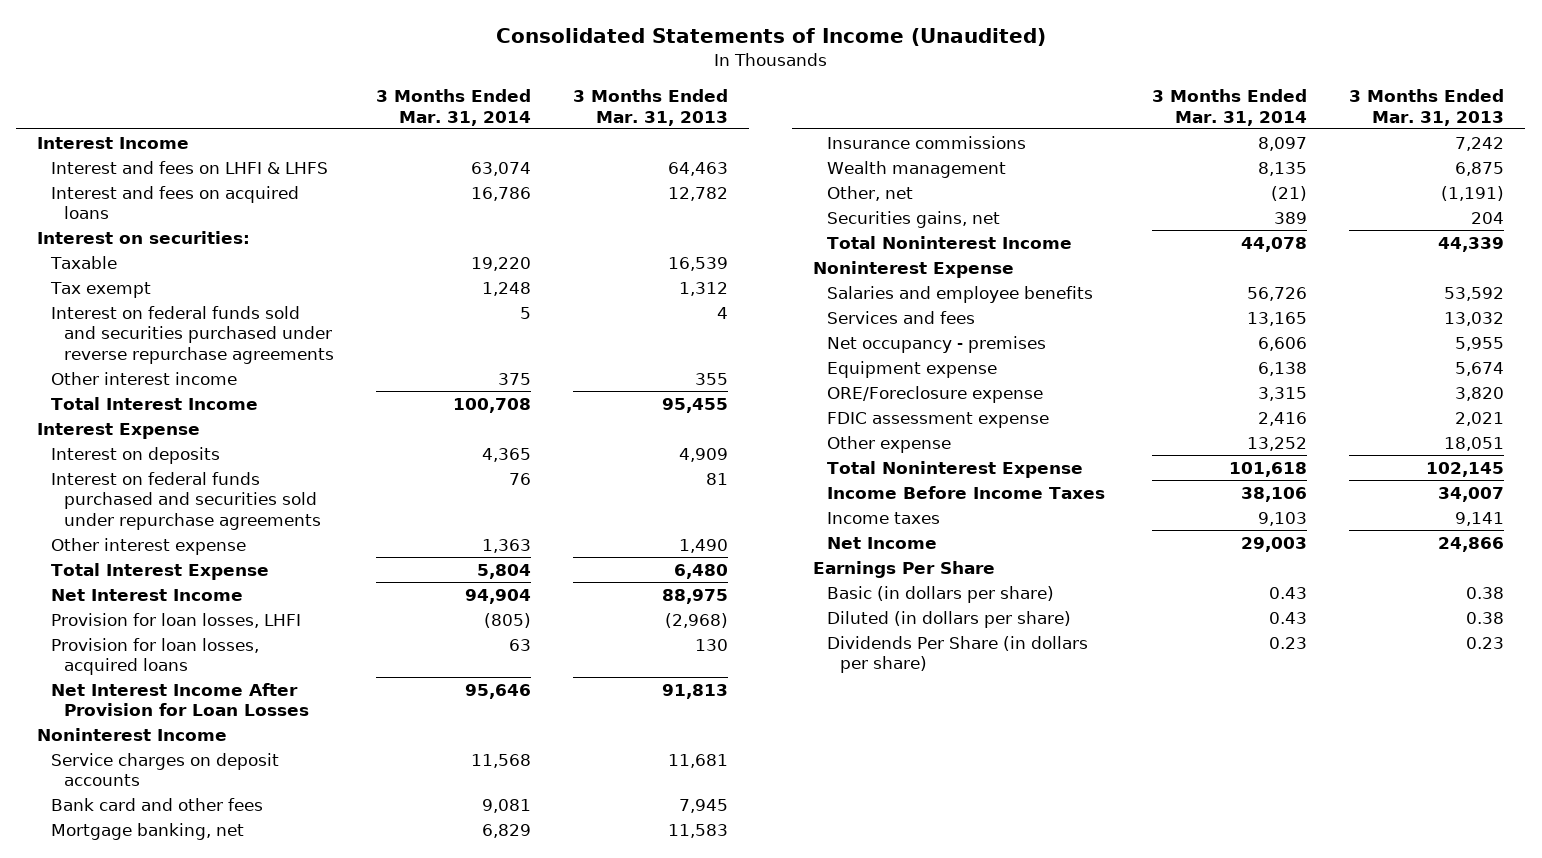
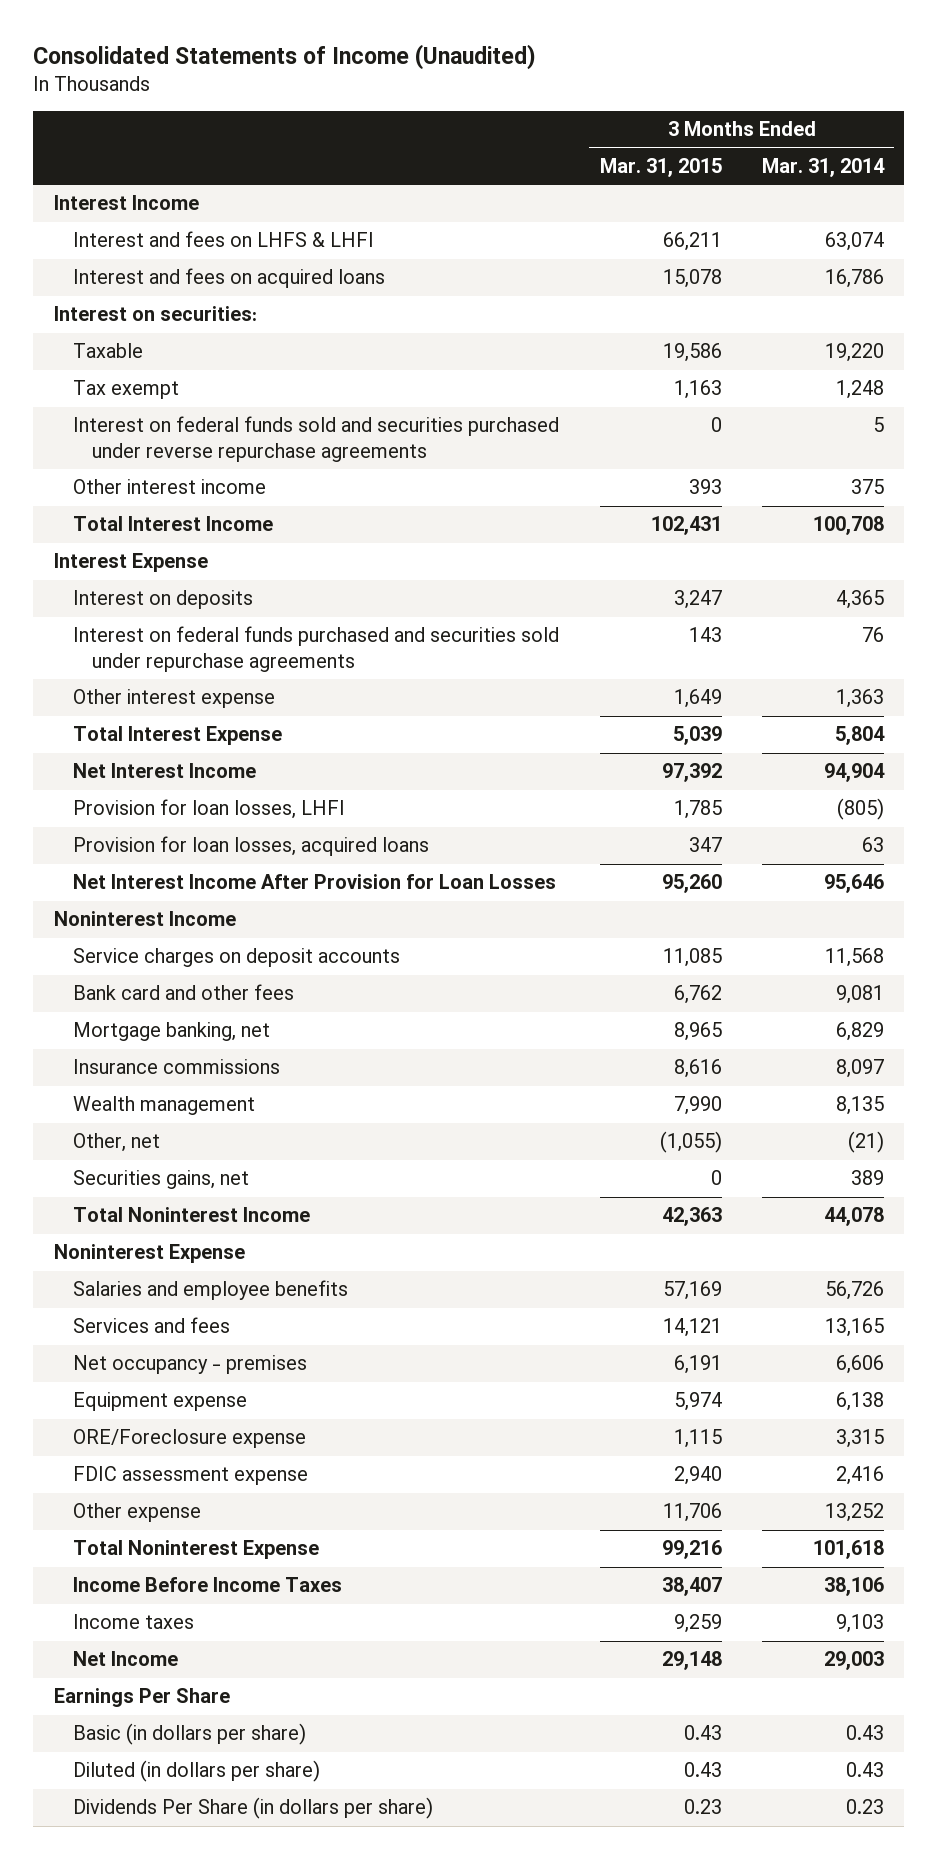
- | 3 Months Ended Mar. 31, 2014 | 3 Months Ended Mar. 31, 2013
+ | 3 Months Ended Mar. 31, 2015 | 3 Months Ended Mar. 31, 2014
- Interest and fees on LHFI & LHFS | 63,074 | 64,463
+ Interest and fees on LHFS & LHFI | 66,211 | 63,074

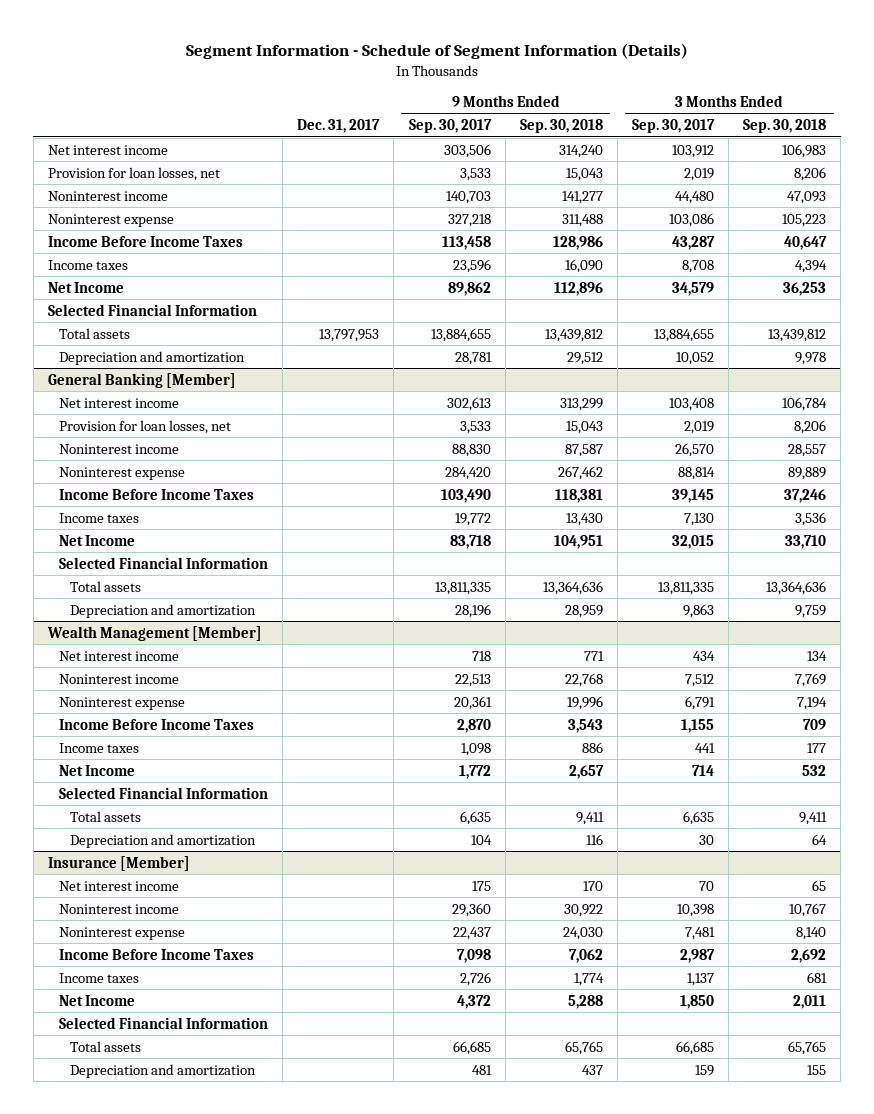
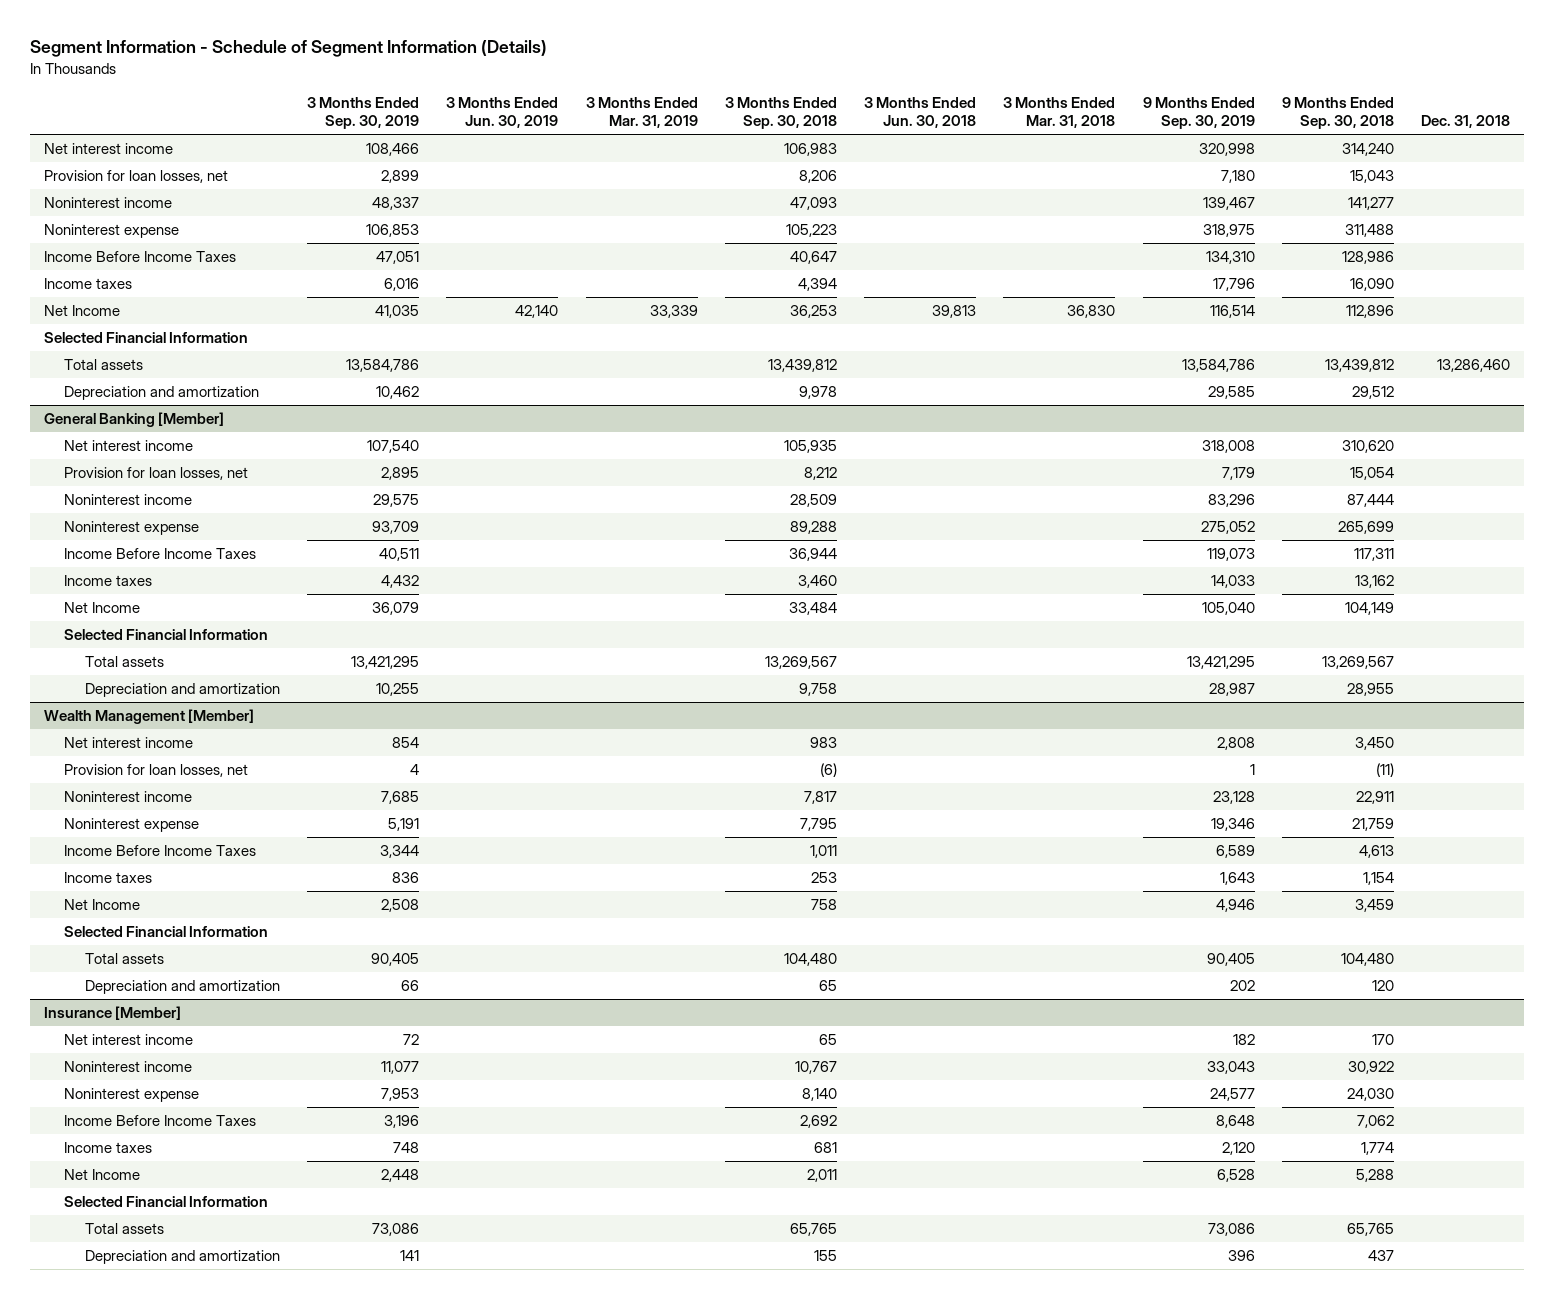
- | Dec. 31, 2017 | 9 Months Ended Sep. 30, 2017 | 9 Months Ended Sep. 30, 2018 | 3 Months Ended Sep. 30, 2017 | 3 Months Ended Sep. 30, 2018
+ | 3 Months Ended Sep. 30, 2019 | 3 Months Ended Jun. 30, 2019 | 3 Months Ended Mar. 31, 2019 | 3 Months Ended Sep. 30, 2018 | 3 Months Ended Jun. 30, 2018 | 3 Months Ended Mar. 31, 2018 | 9 Months Ended Sep. 30, 2019 | 9 Months Ended Sep. 30, 2018 | Dec. 31, 2018
@ General Banking [Member]
- Net interest income | | 302,613 | 313,299 | 103,408 | 106,784
- Provision for loan losses, net | | 3,533 | 15,043 | 2,019 | 8,206
- Noninterest income | | 88,830 | 87,587 | 26,570 | 28,557
- Noninterest expense | | 284,420 | 267,462 | 88,814 | 89,889
- Income Before Income Taxes | | 103,490 | 118,381 | 39,145 | 37,246
- Income taxes | | 19,772 | 13,430 | 7,130 | 3,536
- Net Income | | 83,718 | 104,951 | 32,015 | 33,710
+ Net interest income | 107,540 | | | 105,935 | | | 318,008 | 310,620 |
+ Provision for loan losses, net | 2,895 | | | 8,212 | | | 7,179 | 15,054 |
+ Noninterest income | 29,575 | | | 28,509 | | | 83,296 | 87,444 |
+ Noninterest expense | 93,709 | | | 89,288 | | | 275,052 | 265,699 |
+ Income Before Income Taxes | 40,511 | | | 36,944 | | | 119,073 | 117,311 |
+ Income taxes | 4,432 | | | 3,460 | | | 14,033 | 13,162 |
+ Net Income | 36,079 | | | 33,484 | | | 105,040 | 104,149 |
- Total assets | | 13,811,335 | 13,364,636 | 13,811,335 | 13,364,636
- Depreciation and amortization | | 28,196 | 28,959 | 9,863 | 9,759
+ Total assets | 13,421,295 | | | 13,269,567 | | | 13,421,295 | 13,269,567 |
+ Depreciation and amortization | 10,255 | | | 9,758 | | | 28,987 | 28,955 |
@ Wealth Management [Member]
- Net interest income | | 718 | 771 | 434 | 134
- Noninterest income | | 22,513 | 22,768 | 7,512 | 7,769
- Noninterest expense | | 20,361 | 19,996 | 6,791 | 7,194
- Income Before Income Taxes | | 2,870 | 3,543 | 1,155 | 709
- Income taxes | | 1,098 | 886 | 441 | 177
- Net Income | | 1,772 | 2,657 | 714 | 532
+ Net interest income | 854 | | | 983 | | | 2,808 | 3,450 |
+ Provision for loan losses, net | 4 | | | (6) | | | 1 | (11) |
+ Noninterest income | 7,685 | | | 7,817 | | | 23,128 | 22,911 |
+ Noninterest expense | 5,191 | | | 7,795 | | | 19,346 | 21,759 |
+ Income Before Income Taxes | 3,344 | | | 1,011 | | | 6,589 | 4,613 |
+ Income taxes | 836 | | | 253 | | | 1,643 | 1,154 |
+ Net Income | 2,508 | | | 758 | | | 4,946 | 3,459 |
- Total assets | | 6,635 | 9,411 | 6,635 | 9,411
- Depreciation and amortization | | 104 | 116 | 30 | 64
+ Total assets | 90,405 | | | 104,480 | | | 90,405 | 104,480 |
+ Depreciation and amortization | 66 | | | 65 | | | 202 | 120 |

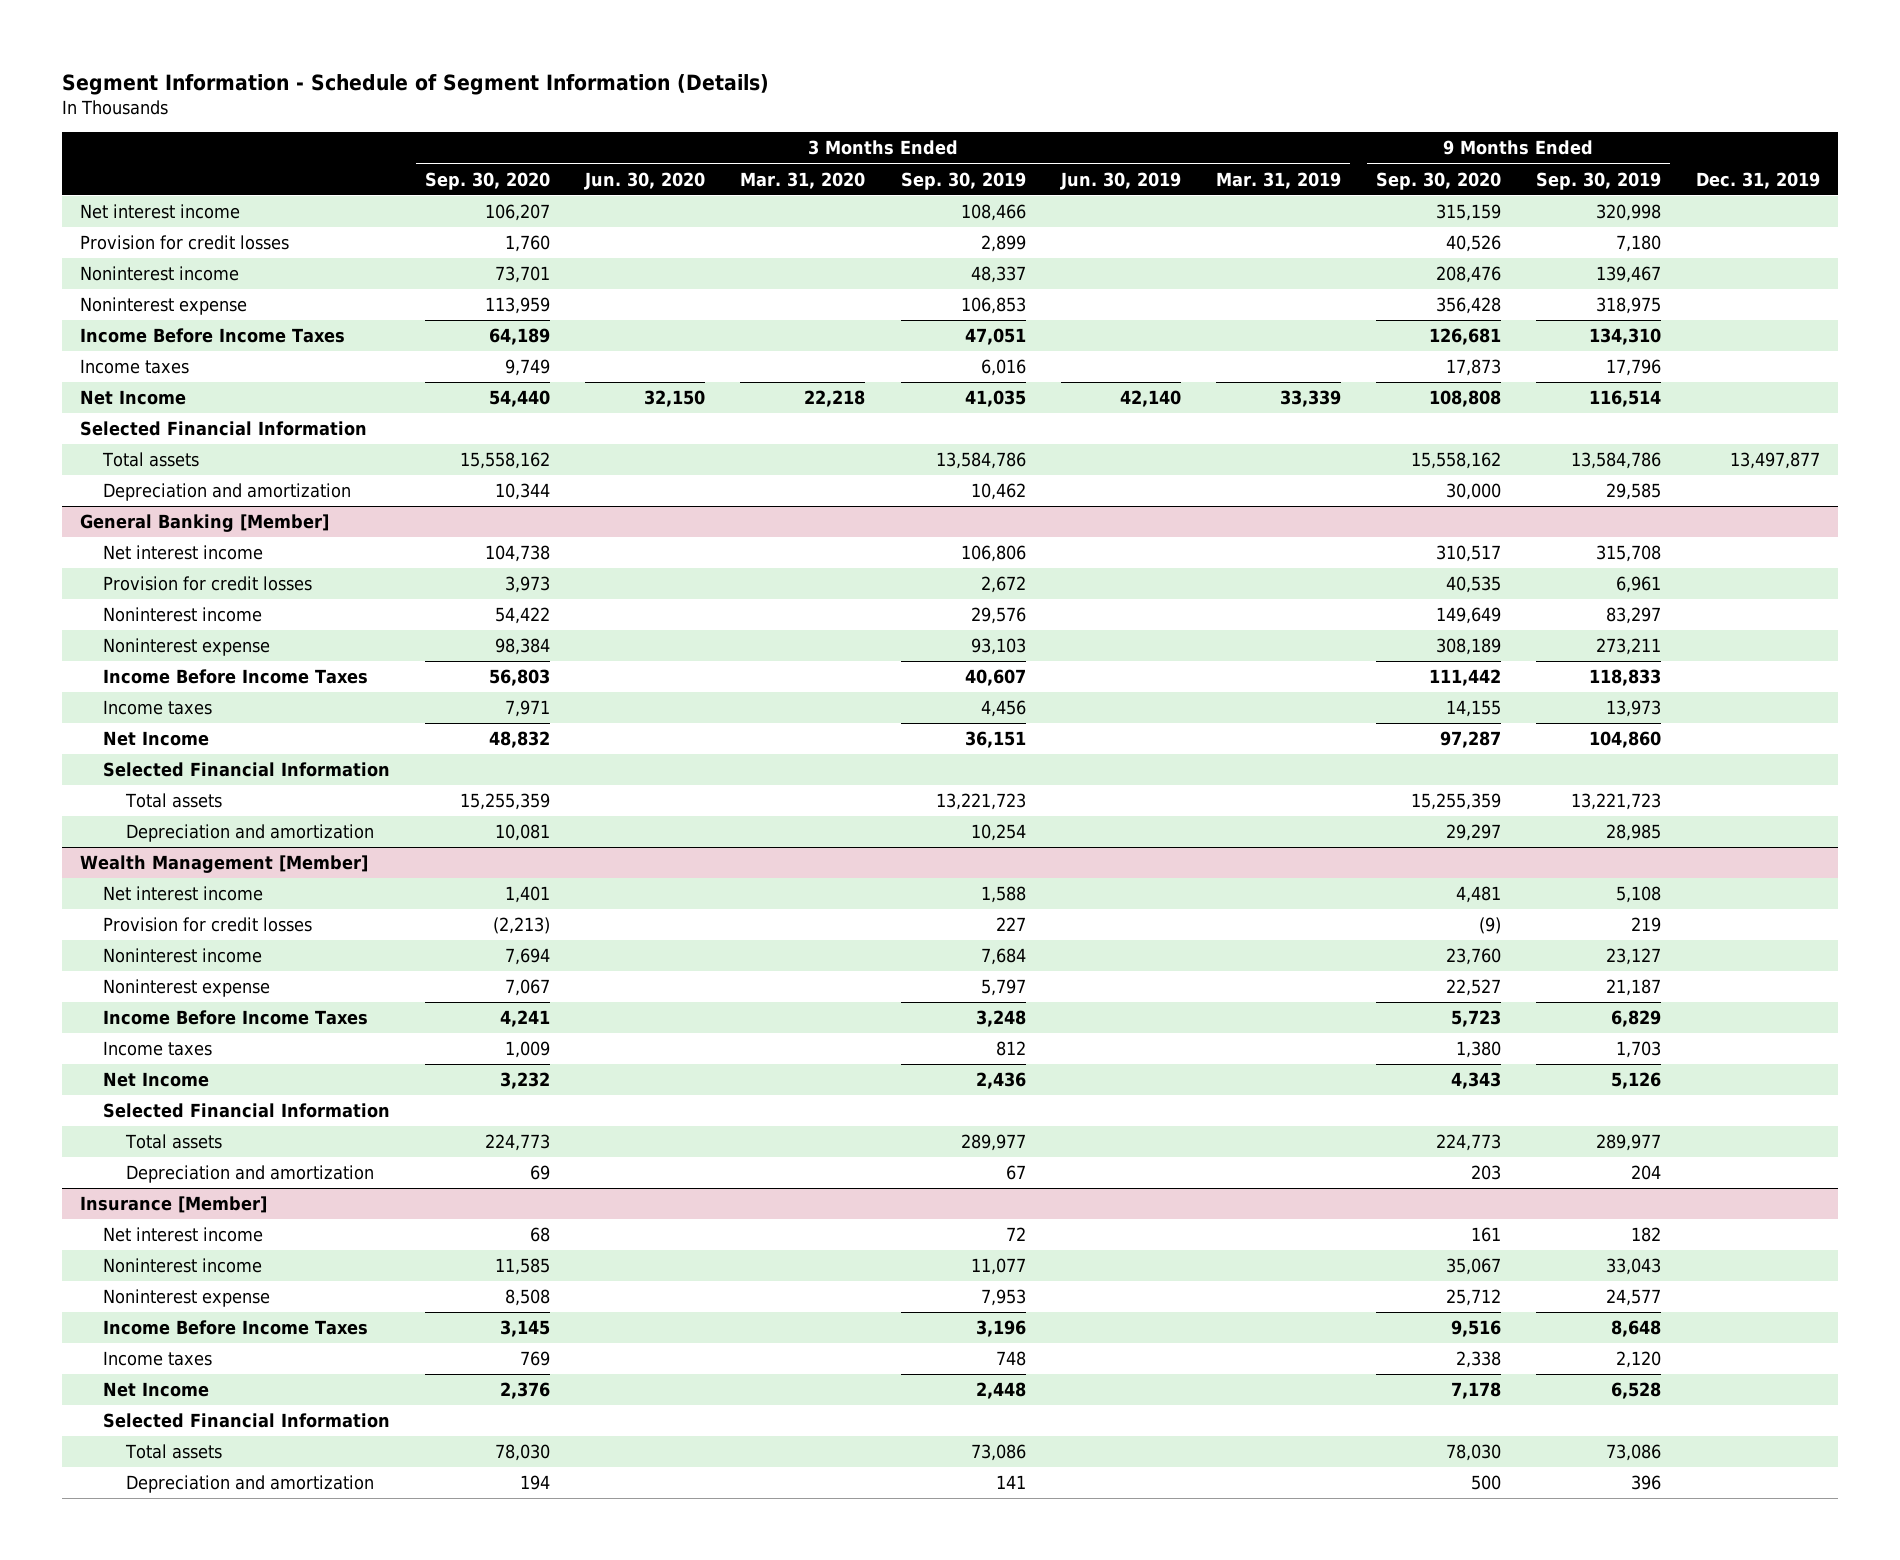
- | 3 Months Ended Sep. 30, 2019 | 3 Months Ended Jun. 30, 2019 | 3 Months Ended Mar. 31, 2019 | 3 Months Ended Sep. 30, 2018 | 3 Months Ended Jun. 30, 2018 | 3 Months Ended Mar. 31, 2018 | 9 Months Ended Sep. 30, 2019 | 9 Months Ended Sep. 30, 2018 | Dec. 31, 2018
+ | 3 Months Ended Sep. 30, 2020 | 3 Months Ended Jun. 30, 2020 | 3 Months Ended Mar. 31, 2020 | 3 Months Ended Sep. 30, 2019 | 3 Months Ended Jun. 30, 2019 | 3 Months Ended Mar. 31, 2019 | 9 Months Ended Sep. 30, 2020 | 9 Months Ended Sep. 30, 2019 | Dec. 31, 2019
- Provision for loan losses, net | 2,899 | | | 8,206 | | | 7,180 | 15,043 |
+ Provision for credit losses | 1,760 | | | 2,899 | | | 40,526 | 7,180 |
@ General Banking [Member]
- Net interest income | 107,540 | | | 105,935 | | | 318,008 | 310,620 |
- Provision for loan losses, net | 2,895 | | | 8,212 | | | 7,179 | 15,054 |
- Noninterest income | 29,575 | | | 28,509 | | | 83,296 | 87,444 |
- Noninterest expense | 93,709 | | | 89,288 | | | 275,052 | 265,699 |
- Income Before Income Taxes | 40,511 | | | 36,944 | | | 119,073 | 117,311 |
- Income taxes | 4,432 | | | 3,460 | | | 14,033 | 13,162 |
- Net Income | 36,079 | | | 33,484 | | | 105,040 | 104,149 |
+ Net interest income | 104,738 | | | 106,806 | | | 310,517 | 315,708 |
+ Provision for credit losses | 3,973 | | | 2,672 | | | 40,535 | 6,961 |
+ Noninterest income | 54,422 | | | 29,576 | | | 149,649 | 83,297 |
+ Noninterest expense | 98,384 | | | 93,103 | | | 308,189 | 273,211 |
+ Income Before Income Taxes | 56,803 | | | 40,607 | | | 111,442 | 118,833 |
+ Income taxes | 7,971 | | | 4,456 | | | 14,155 | 13,973 |
+ Net Income | 48,832 | | | 36,151 | | | 97,287 | 104,860 |
- Total assets | 13,421,295 | | | 13,269,567 | | | 13,421,295 | 13,269,567 |
- Depreciation and amortization | 10,255 | | | 9,758 | | | 28,987 | 28,955 |
+ Total assets | 15,255,359 | | | 13,221,723 | | | 15,255,359 | 13,221,723 |
+ Depreciation and amortization | 10,081 | | | 10,254 | | | 29,297 | 28,985 |
@ Wealth Management [Member]
- Net interest income | 854 | | | 983 | | | 2,808 | 3,450 |
- Provision for loan losses, net | 4 | | | (6) | | | 1 | (11) |
- Noninterest income | 7,685 | | | 7,817 | | | 23,128 | 22,911 |
- Noninterest expense | 5,191 | | | 7,795 | | | 19,346 | 21,759 |
- Income Before Income Taxes | 3,344 | | | 1,011 | | | 6,589 | 4,613 |
- Income taxes | 836 | | | 253 | | | 1,643 | 1,154 |
- Net Income | 2,508 | | | 758 | | | 4,946 | 3,459 |
+ Net interest income | 1,401 | | | 1,588 | | | 4,481 | 5,108 |
+ Provision for credit losses | (2,213) | | | 227 | | | (9) | 219 |
+ Noninterest income | 7,694 | | | 7,684 | | | 23,760 | 23,127 |
+ Noninterest expense | 7,067 | | | 5,797 | | | 22,527 | 21,187 |
+ Income Before Income Taxes | 4,241 | | | 3,248 | | | 5,723 | 6,829 |
+ Income taxes | 1,009 | | | 812 | | | 1,380 | 1,703 |
+ Net Income | 3,232 | | | 2,436 | | | 4,343 | 5,126 |
- Total assets | 90,405 | | | 104,480 | | | 90,405 | 104,480 |
- Depreciation and amortization | 66 | | | 65 | | | 202 | 120 |
+ Total assets | 224,773 | | | 289,977 | | | 224,773 | 289,977 |
+ Depreciation and amortization | 69 | | | 67 | | | 203 | 204 |

